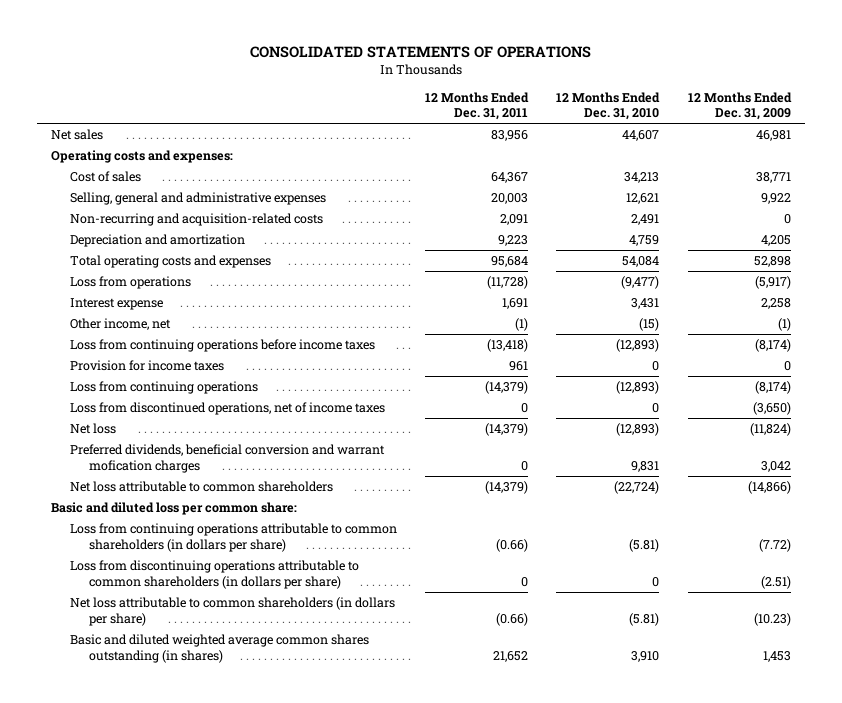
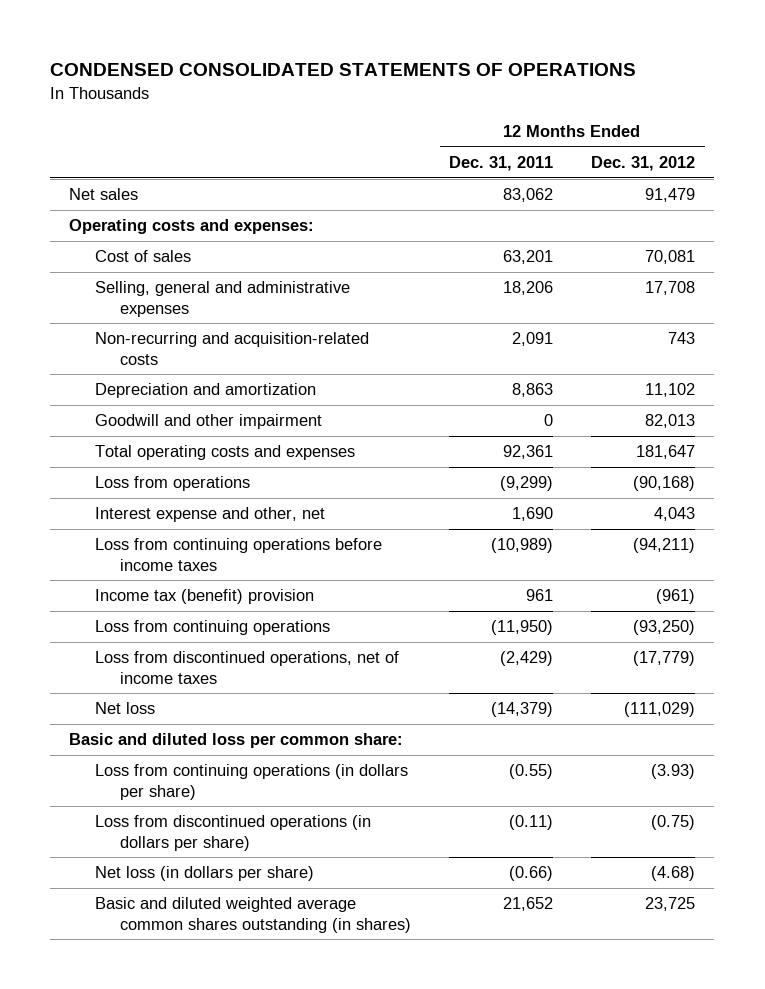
- CONSOLIDATED STATEMENTS OF OPERATIONS
+ CONDENSED CONSOLIDATED STATEMENTS OF OPERATIONS
- | 12 Months Ended Dec. 31, 2011 | 12 Months Ended Dec. 31, 2010 | 12 Months Ended Dec. 31, 2009
+ | 12 Months Ended Dec. 31, 2011 | 12 Months Ended Dec. 31, 2012
- Net sales | 83,956 | 44,607 | 46,981
+ Net sales | 83,062 | 91,479
- Cost of sales | 64,367 | 34,213 | 38,771
- Selling, general and administrative expenses | 20,003 | 12,621 | 9,922
+ Cost of sales | 63,201 | 70,081
+ Selling, general and administrative expenses | 18,206 | 17,708
- Depreciation and amortization | 9,223 | 4,759 | 4,205
- Total operating costs and expenses | 95,684 | 54,084 | 52,898
- Loss from operations | (11,728) | (9,477) | (5,917)
- Interest expense | 1,691 | 3,431 | 2,258
- Other income, net | (1) | (15) | (1)
- Loss from continuing operations before income taxes | (13,418) | (12,893) | (8,174)
- Provision for income taxes | 961 | 0 | 0
- Loss from continuing operations | (14,379) | (12,893) | (8,174)
- Loss from discontinued operations, net of income taxes | 0 | 0 | (3,650)
+ Depreciation and amortization | 8,863 | 11,102
+ Goodwill and other impairment | 0 | 82,013
+ Total operating costs and expenses | 92,361 | 181,647
+ Loss from operations | (9,299) | (90,168)
+ Interest expense and other, net | 1,690 | 4,043
+ Loss from continuing operations before income taxes | (10,989) | (94,211)
+ Income tax (benefit) provision | 961 | (961)
+ Loss from continuing operations | (11,950) | (93,250)
+ Loss from discontinued operations, net of income taxes | (2,429) | (17,779)
- Preferred dividends, beneficial conversion and warrant mofication charges | 0 | 9,831 | 3,042
- Net loss attributable to common shareholders | (14,379) | (22,724) | (14,866)
- Loss from continuing operations attributable to common shareholders (in dollars per share) | (0.66) | (5.81) | (7.72)
- Loss from discontinuing operations attributable to common shareholders (in dollars per share) | 0 | 0 | (2.51)
- Net loss attributable to common shareholders (in dollars per share) | (0.66) | (5.81) | (10.23)
+ Loss from continuing operations (in dollars per share) | (0.55) | (3.93)
+ Loss from discontinued operations (in dollars per share) | (0.11) | (0.75)
+ Net loss (in dollars per share) | (0.66) | (4.68)

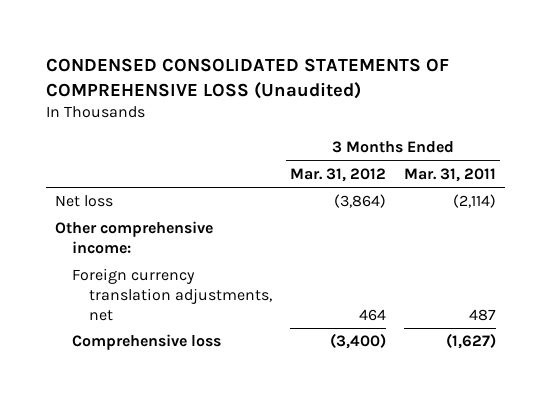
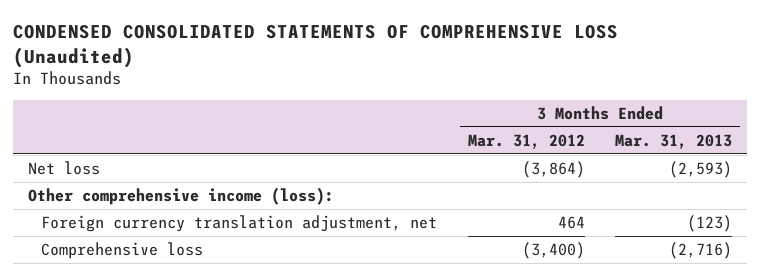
- | 3 Months Ended Mar. 31, 2012 | 3 Months Ended Mar. 31, 2011
+ | 3 Months Ended Mar. 31, 2012 | 3 Months Ended Mar. 31, 2013
- Other comprehensive income:
- Foreign currency translation adjustments, net | 464 | 487
+ Other comprehensive income (loss):
+ Foreign currency translation adjustment, net | 464 | (123)

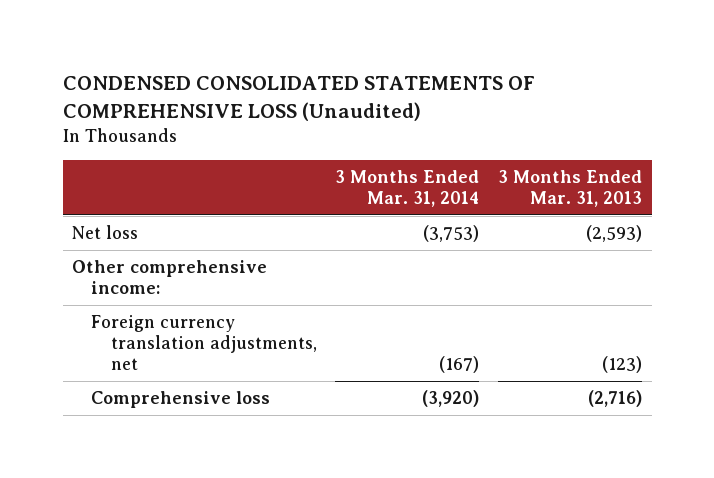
- | 3 Months Ended Mar. 31, 2012 | 3 Months Ended Mar. 31, 2013
+ | 3 Months Ended Mar. 31, 2014 | 3 Months Ended Mar. 31, 2013
- Other comprehensive income (loss):
- Foreign currency translation adjustment, net | 464 | (123)
+ Other comprehensive income:
+ Foreign currency translation adjustments, net | (167) | (123)

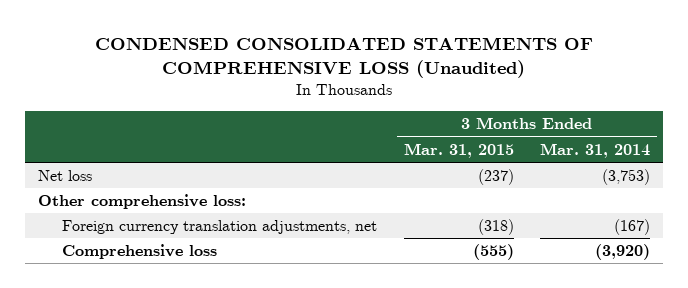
- | 3 Months Ended Mar. 31, 2014 | 3 Months Ended Mar. 31, 2013
+ | 3 Months Ended Mar. 31, 2015 | 3 Months Ended Mar. 31, 2014
- Other comprehensive income:
+ Other comprehensive loss:

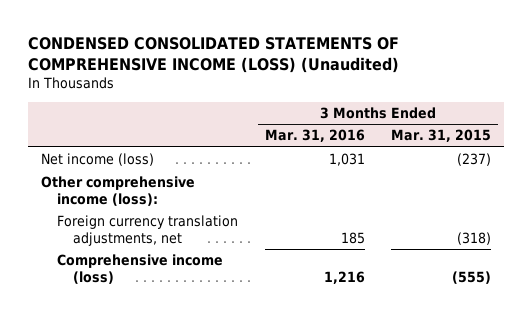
- CONDENSED CONSOLIDATED STATEMENTS OF COMPREHENSIVE LOSS (Unaudited)
+ CONDENSED CONSOLIDATED STATEMENTS OF COMPREHENSIVE INCOME (LOSS) (Unaudited)
- | 3 Months Ended Mar. 31, 2015 | 3 Months Ended Mar. 31, 2014
+ | 3 Months Ended Mar. 31, 2016 | 3 Months Ended Mar. 31, 2015
- Net loss | (237) | (3,753)
- Other comprehensive loss:
+ Net income (loss) | 1,031 | (237)
+ Other comprehensive income (loss):
- Comprehensive loss | (555) | (3,920)
+ Comprehensive income (loss) | 1,216 | (555)

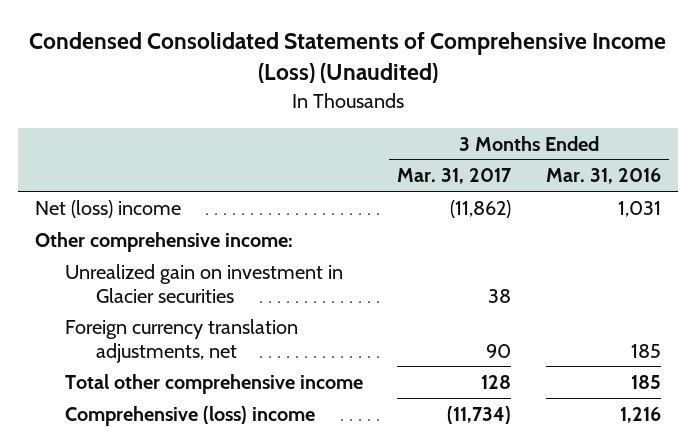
- CONDENSED CONSOLIDATED STATEMENTS OF COMPREHENSIVE INCOME (LOSS) (Unaudited)
+ Condensed Consolidated Statements of Comprehensive Income (Loss) (Unaudited)
- | 3 Months Ended Mar. 31, 2016 | 3 Months Ended Mar. 31, 2015
+ | 3 Months Ended Mar. 31, 2017 | 3 Months Ended Mar. 31, 2016
- Net income (loss) | 1,031 | (237)
- Other comprehensive income (loss):
+ Net (loss) income | (11,862) | 1,031
+ Other comprehensive income:
+ Unrealized gain on investment in Glacier securities | 38 |
- Comprehensive income (loss) | 1,216 | (555)
+ Total other comprehensive income | 128 | 185
+ Comprehensive (loss) income | (11,734) | 1,216

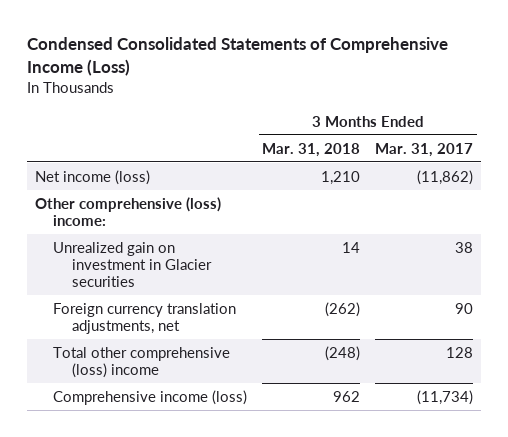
- Condensed Consolidated Statements of Comprehensive Income (Loss) (Unaudited)
+ Condensed Consolidated Statements of Comprehensive Income (Loss)
- | 3 Months Ended Mar. 31, 2017 | 3 Months Ended Mar. 31, 2016
+ | 3 Months Ended Mar. 31, 2018 | 3 Months Ended Mar. 31, 2017
- Net (loss) income | (11,862) | 1,031
- Other comprehensive income:
+ Net income (loss) | 1,210 | (11,862)
+ Other comprehensive (loss) income:
- Total other comprehensive income | 128 | 185
- Comprehensive (loss) income | (11,734) | 1,216
+ Total other comprehensive (loss) income | (248) | 128
+ Comprehensive income (loss) | 962 | (11,734)

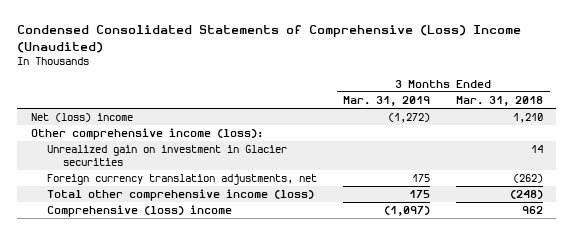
- Condensed Consolidated Statements of Comprehensive Income (Loss)
+ Condensed Consolidated Statements of Comprehensive (Loss) Income (Unaudited)
- | 3 Months Ended Mar. 31, 2018 | 3 Months Ended Mar. 31, 2017
+ | 3 Months Ended Mar. 31, 2019 | 3 Months Ended Mar. 31, 2018
- Net income (loss) | 1,210 | (11,862)
- Other comprehensive (loss) income:
+ Net (loss) income | (1,272) | 1,210
+ Other comprehensive income (loss):
- Total other comprehensive (loss) income | (248) | 128
- Comprehensive income (loss) | 962 | (11,734)
+ Total other comprehensive income (loss) | 175 | (248)
+ Comprehensive (loss) income | (1,097) | 962

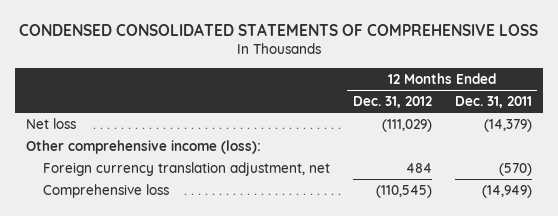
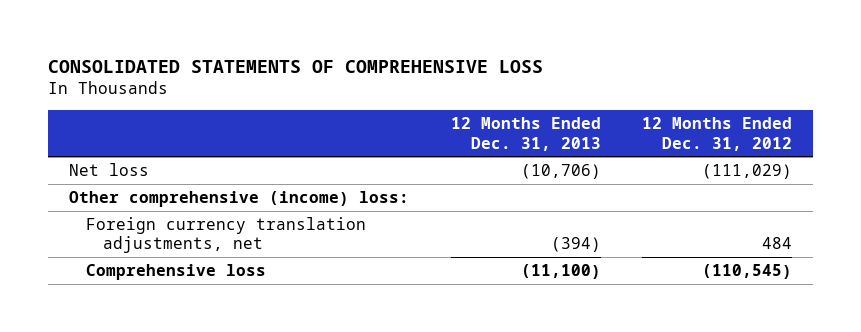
- CONDENSED CONSOLIDATED STATEMENTS OF COMPREHENSIVE LOSS
+ CONSOLIDATED STATEMENTS OF COMPREHENSIVE LOSS
- | 12 Months Ended Dec. 31, 2012 | 12 Months Ended Dec. 31, 2011
+ | 12 Months Ended Dec. 31, 2013 | 12 Months Ended Dec. 31, 2012
- Other comprehensive income (loss):
- Foreign currency translation adjustment, net | 484 | (570)
+ Other comprehensive (income) loss:
+ Foreign currency translation adjustments, net | (394) | 484

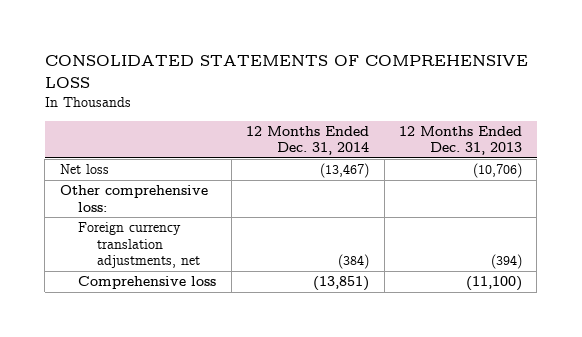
- | 12 Months Ended Dec. 31, 2013 | 12 Months Ended Dec. 31, 2012
+ | 12 Months Ended Dec. 31, 2014 | 12 Months Ended Dec. 31, 2013
- Other comprehensive (income) loss:
+ Other comprehensive loss:

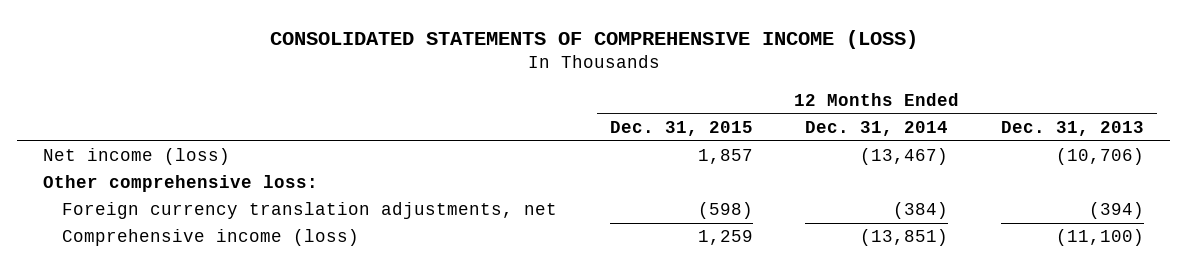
- CONSOLIDATED STATEMENTS OF COMPREHENSIVE LOSS
+ CONSOLIDATED STATEMENTS OF COMPREHENSIVE INCOME (LOSS)
- | 12 Months Ended Dec. 31, 2014 | 12 Months Ended Dec. 31, 2013
+ | 12 Months Ended Dec. 31, 2015 | 12 Months Ended Dec. 31, 2014 | 12 Months Ended Dec. 31, 2013
- Net loss | (13,467) | (10,706)
+ Net income (loss) | 1,857 | (13,467) | (10,706)
- Comprehensive loss | (13,851) | (11,100)
+ Comprehensive income (loss) | 1,259 | (13,851) | (11,100)

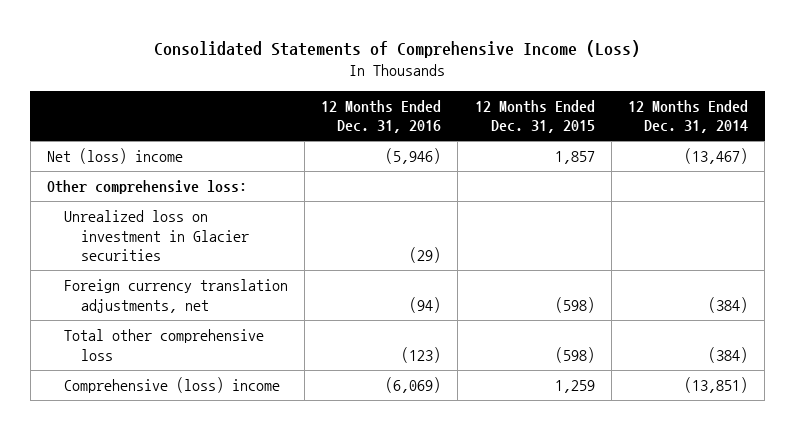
- CONSOLIDATED STATEMENTS OF COMPREHENSIVE INCOME (LOSS)
+ Consolidated Statements of Comprehensive Income (Loss)
- | 12 Months Ended Dec. 31, 2015 | 12 Months Ended Dec. 31, 2014 | 12 Months Ended Dec. 31, 2013
+ | 12 Months Ended Dec. 31, 2016 | 12 Months Ended Dec. 31, 2015 | 12 Months Ended Dec. 31, 2014
- Net income (loss) | 1,857 | (13,467) | (10,706)
+ Net (loss) income | (5,946) | 1,857 | (13,467)
+ Unrealized loss on investment in Glacier securities | (29) | |
- Comprehensive income (loss) | 1,259 | (13,851) | (11,100)
+ Total other comprehensive loss | (123) | (598) | (384)
+ Comprehensive (loss) income | (6,069) | 1,259 | (13,851)

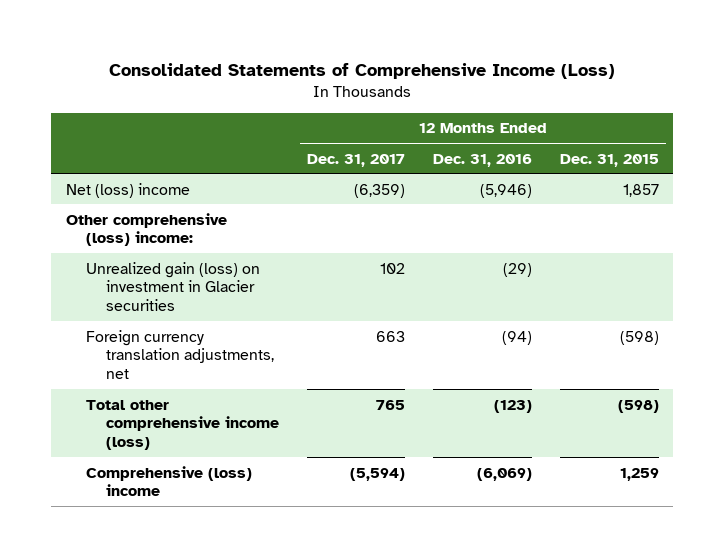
- | 12 Months Ended Dec. 31, 2016 | 12 Months Ended Dec. 31, 2015 | 12 Months Ended Dec. 31, 2014
+ | 12 Months Ended Dec. 31, 2017 | 12 Months Ended Dec. 31, 2016 | 12 Months Ended Dec. 31, 2015
- Other comprehensive loss:
- Unrealized loss on investment in Glacier securities | (29) | |
+ Other comprehensive (loss) income:
+ Unrealized gain (loss) on investment in Glacier securities | 102 | (29) |
- Total other comprehensive loss | (123) | (598) | (384)
+ Total other comprehensive income (loss) | 765 | (123) | (598)

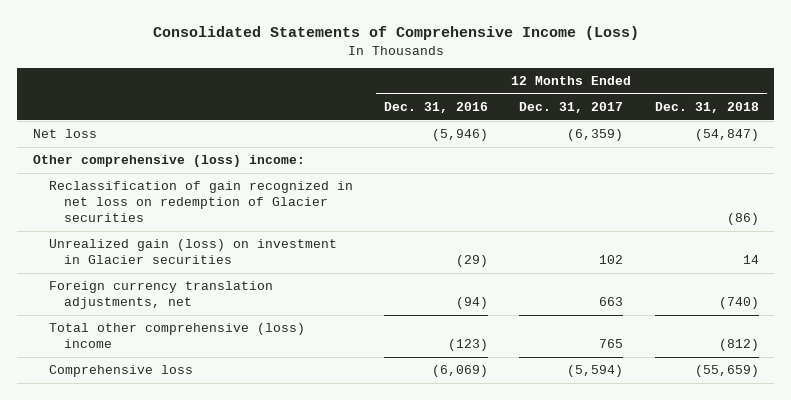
- | 12 Months Ended Dec. 31, 2017 | 12 Months Ended Dec. 31, 2016 | 12 Months Ended Dec. 31, 2015
+ | 12 Months Ended Dec. 31, 2016 | 12 Months Ended Dec. 31, 2017 | 12 Months Ended Dec. 31, 2018
- Net (loss) income | (6,359) | (5,946) | 1,857
+ Net loss | (5,946) | (6,359) | (54,847)
+ Reclassification of gain recognized in net loss on redemption of Glacier securities | | | (86)
- Total other comprehensive income (loss) | 765 | (123) | (598)
- Comprehensive (loss) income | (5,594) | (6,069) | 1,259
+ Total other comprehensive (loss) income | (123) | 765 | (812)
+ Comprehensive loss | (6,069) | (5,594) | (55,659)

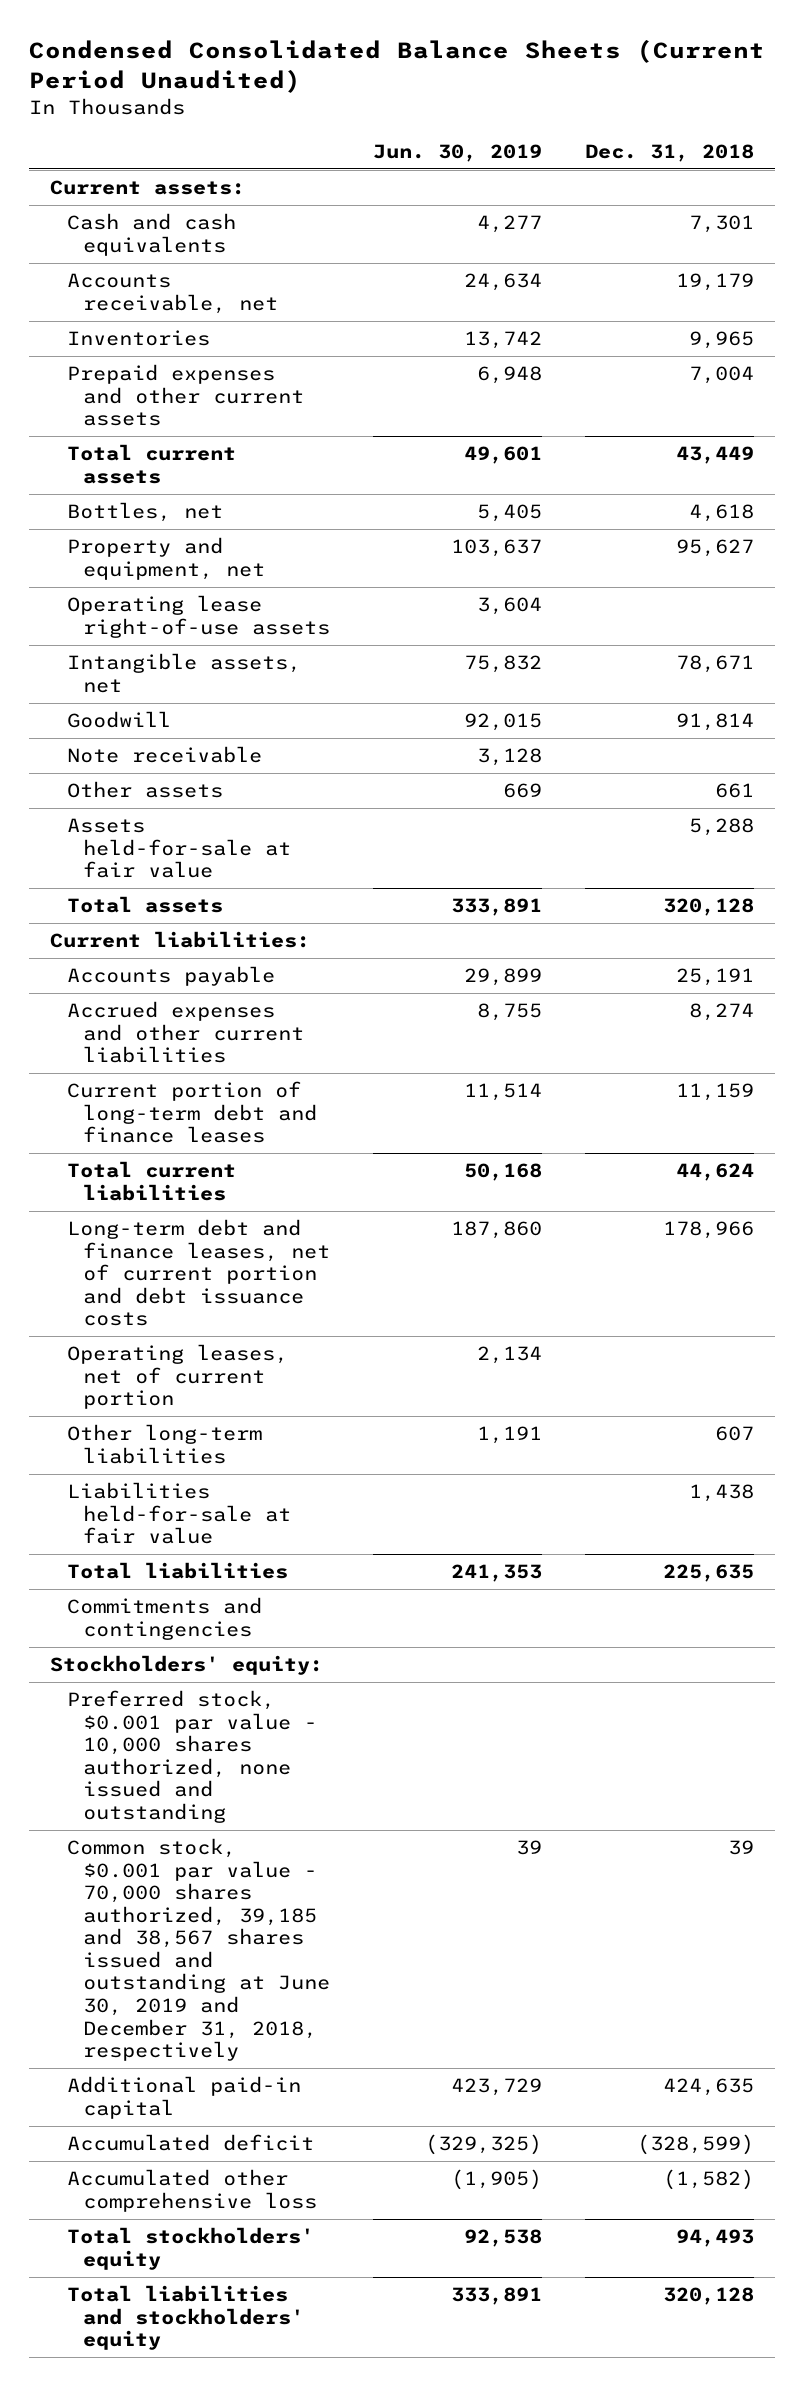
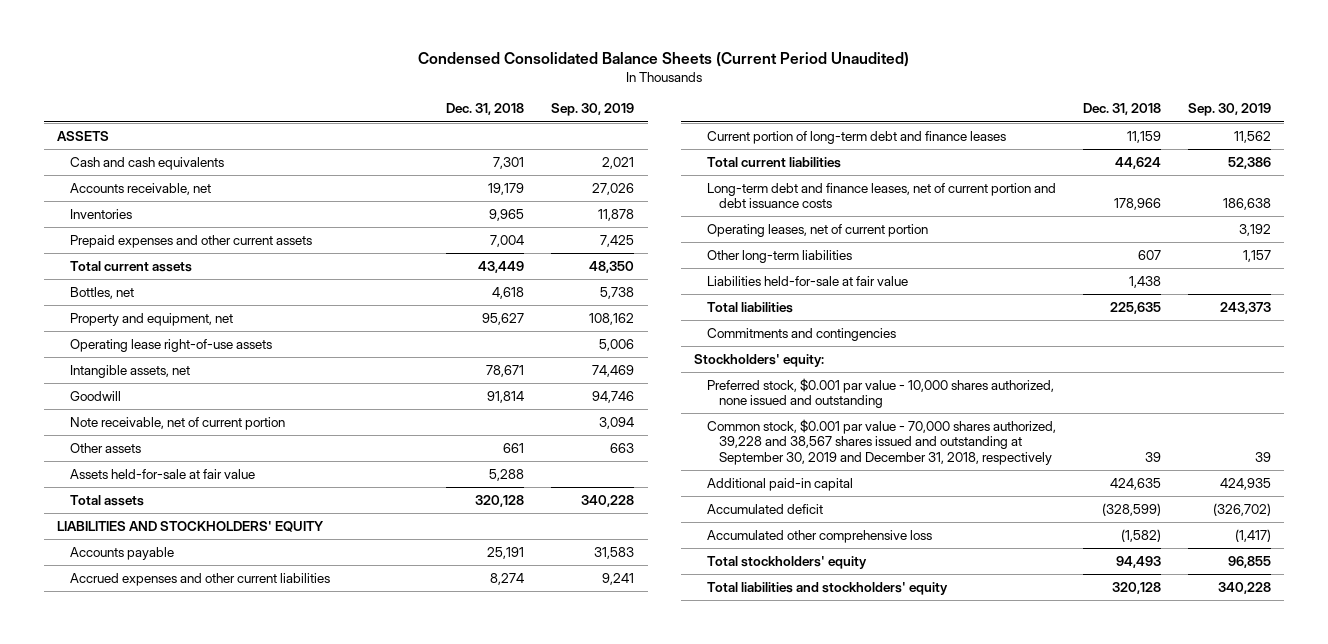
- | Jun. 30, 2019 | Dec. 31, 2018
+ | Dec. 31, 2018 | Sep. 30, 2019
- Current assets:
+ ASSETS
- Note receivable | 3,128 |
+ Note receivable, net of current portion | | 3,094
- Current liabilities:
+ LIABILITIES AND STOCKHOLDERS' EQUITY
- Common stock, $0.001 par value - 70,000 shares authorized, 39,185 and 38,567 shares issued and outstanding at June 30, 2019 and December 31, 2018, respectively | 39 | 39
+ Common stock, $0.001 par value - 70,000 shares authorized, 39,228 and 38,567 shares issued and outstanding at September 30, 2019 and December 31, 2018, respectively | 39 | 39

